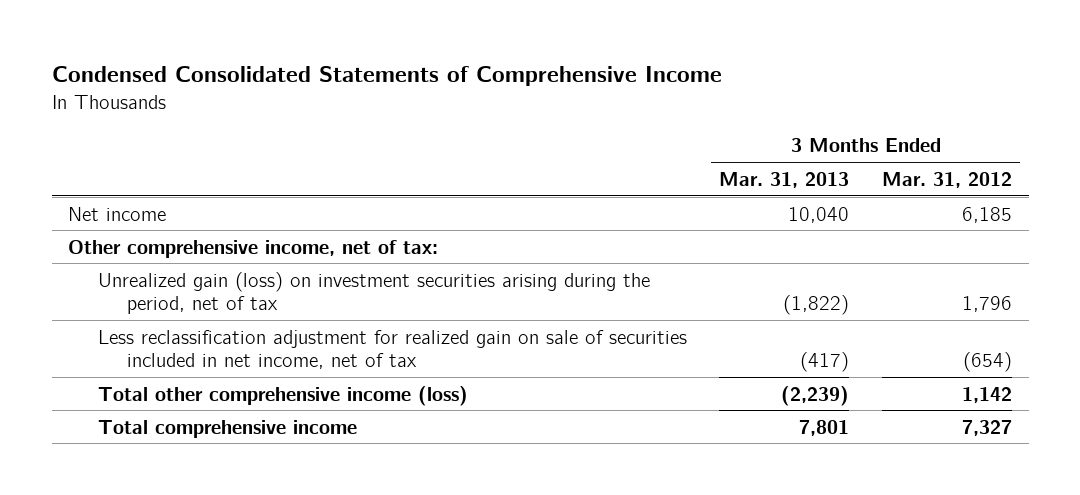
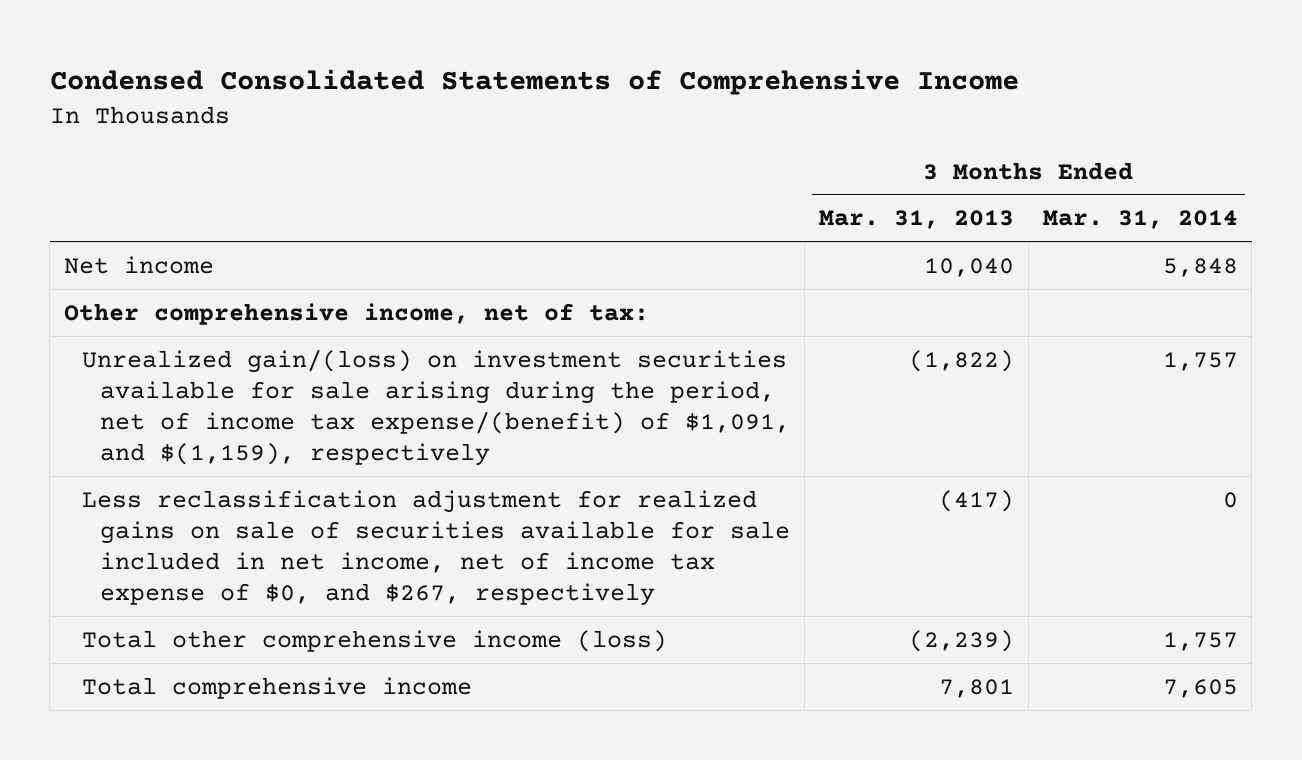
- | 3 Months Ended Mar. 31, 2013 | 3 Months Ended Mar. 31, 2012
+ | 3 Months Ended Mar. 31, 2013 | 3 Months Ended Mar. 31, 2014
- Unrealized gain (loss) on investment securities arising during the period, net of tax | (1,822) | 1,796
- Less reclassification adjustment for realized gain on sale of securities included in net income, net of tax | (417) | (654)
+ Unrealized gain/(loss) on investment securities available for sale arising during the period, net of income tax expense/(benefit) of $1,091, and $(1,159), respectively | (1,822) | 1,757
+ Less reclassification adjustment for realized gains on sale of securities available for sale included in net income, net of income tax expense of $0, and $267, respectively | (417) | 0

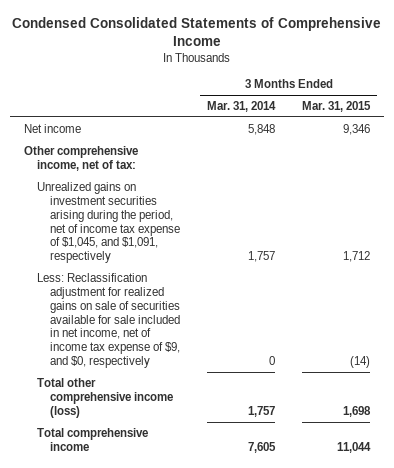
- | 3 Months Ended Mar. 31, 2013 | 3 Months Ended Mar. 31, 2014
+ | 3 Months Ended Mar. 31, 2014 | 3 Months Ended Mar. 31, 2015
- Unrealized gain/(loss) on investment securities available for sale arising during the period, net of income tax expense/(benefit) of $1,091, and $(1,159), respectively | (1,822) | 1,757
- Less reclassification adjustment for realized gains on sale of securities available for sale included in net income, net of income tax expense of $0, and $267, respectively | (417) | 0
+ Unrealized gains on investment securities arising during the period, net of income tax expense of $1,045, and $1,091, respectively | 1,757 | 1,712
+ Less: Reclassification adjustment for realized gains on sale of securities available for sale included in net income, net of income tax expense of $9, and $0, respectively | 0 | (14)

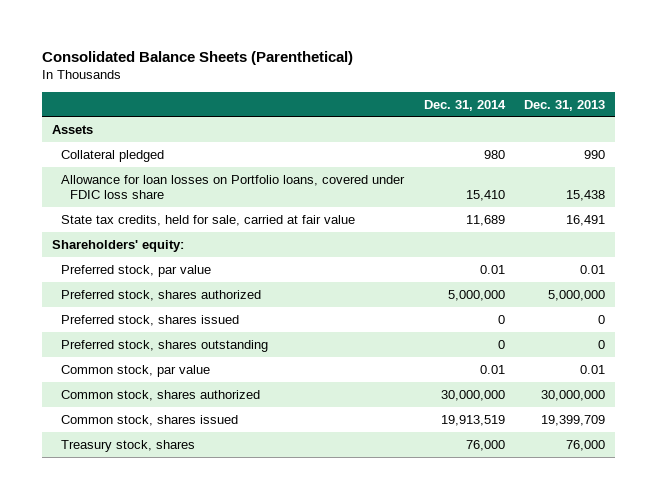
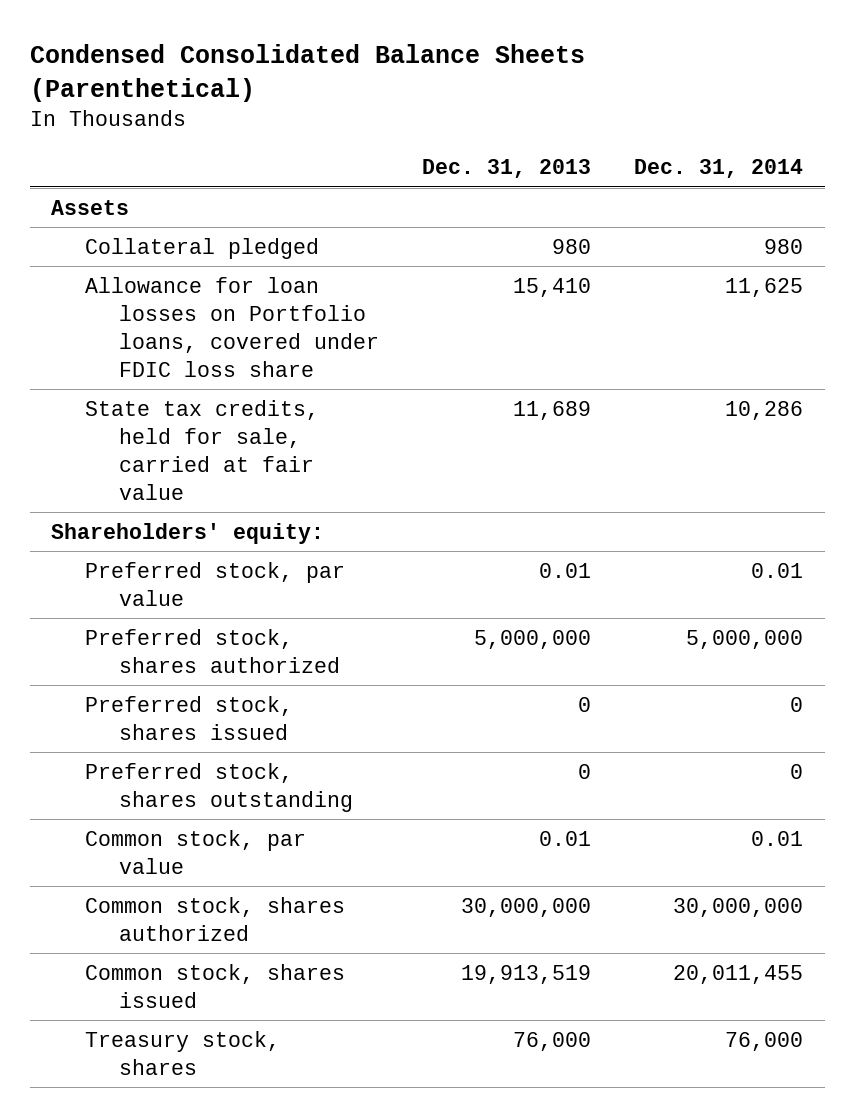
- Consolidated Balance Sheets (Parenthetical)
+ Condensed Consolidated Balance Sheets (Parenthetical)
- | Dec. 31, 2014 | Dec. 31, 2013
+ | Dec. 31, 2013 | Dec. 31, 2014
- Collateral pledged | 980 | 990
- Allowance for loan losses on Portfolio loans, covered under FDIC loss share | 15,410 | 15,438
- State tax credits, held for sale, carried at fair value | 11,689 | 16,491
+ Collateral pledged | 980 | 980
+ Allowance for loan losses on Portfolio loans, covered under FDIC loss share | 15,410 | 11,625
+ State tax credits, held for sale, carried at fair value | 11,689 | 10,286
- Common stock, shares issued | 19,913,519 | 19,399,709
+ Common stock, shares issued | 19,913,519 | 20,011,455

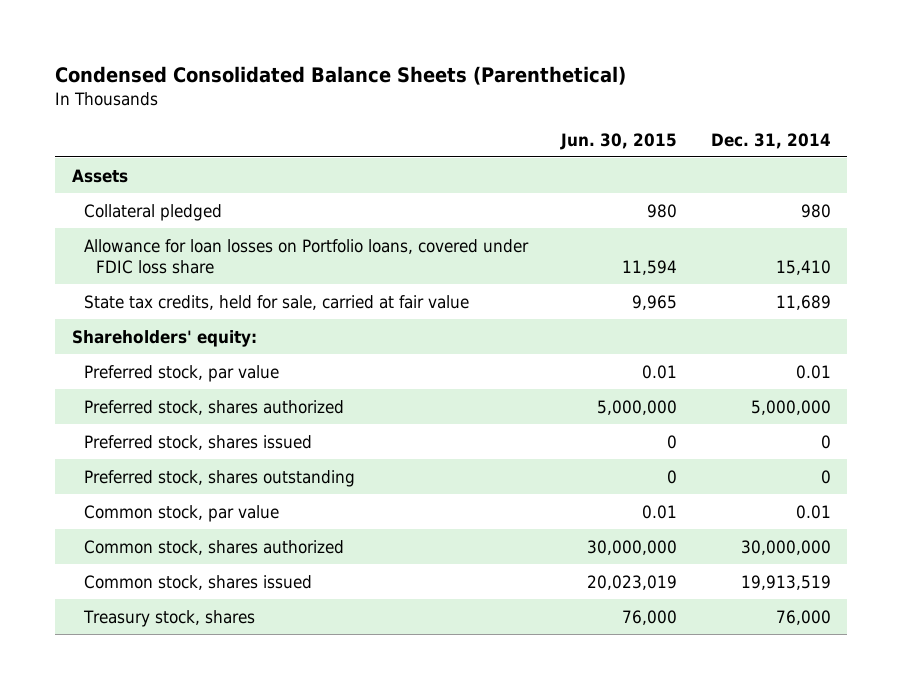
- | Dec. 31, 2013 | Dec. 31, 2014
+ | Jun. 30, 2015 | Dec. 31, 2014
- Allowance for loan losses on Portfolio loans, covered under FDIC loss share | 15,410 | 11,625
- State tax credits, held for sale, carried at fair value | 11,689 | 10,286
+ Allowance for loan losses on Portfolio loans, covered under FDIC loss share | 11,594 | 15,410
+ State tax credits, held for sale, carried at fair value | 9,965 | 11,689
- Common stock, shares issued | 19,913,519 | 20,011,455
+ Common stock, shares issued | 20,023,019 | 19,913,519

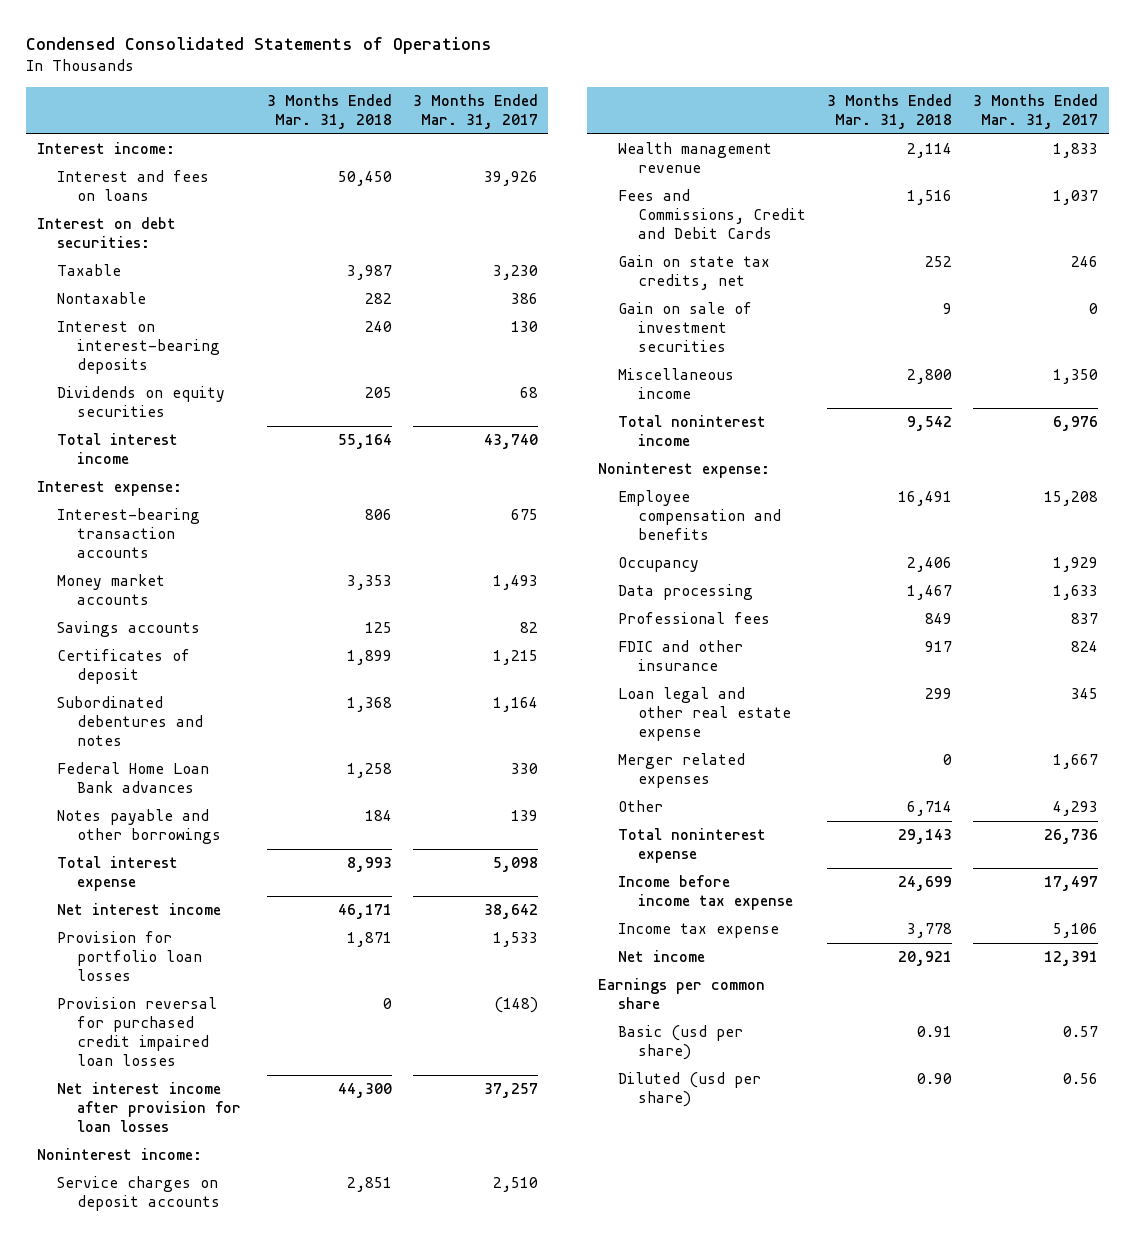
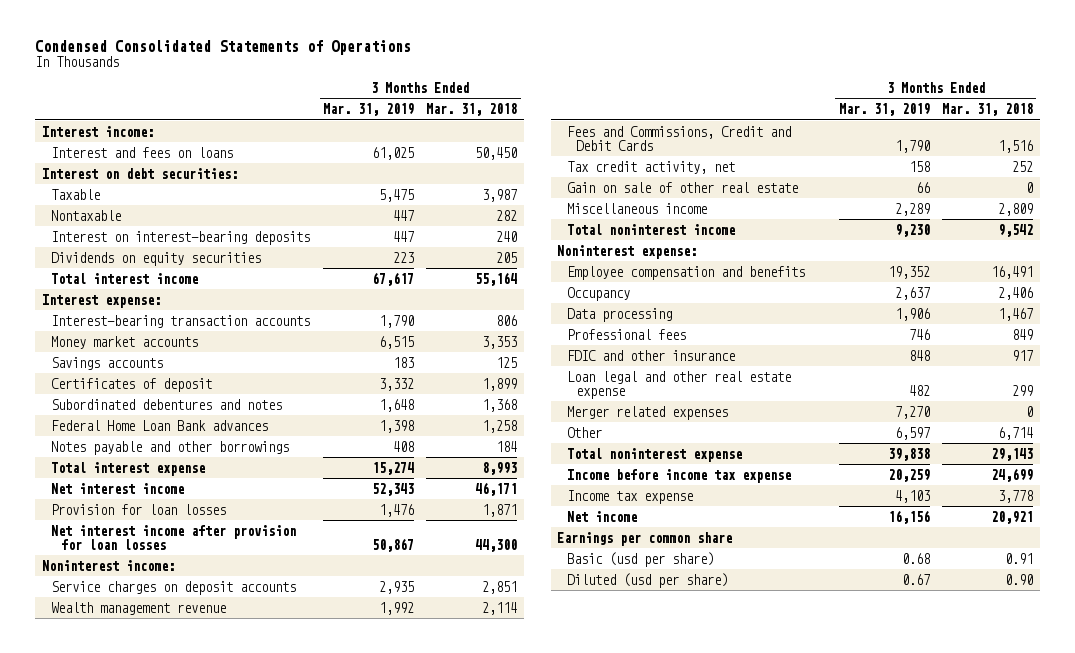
- | 3 Months Ended Mar. 31, 2018 | 3 Months Ended Mar. 31, 2017
+ | 3 Months Ended Mar. 31, 2019 | 3 Months Ended Mar. 31, 2018
- Provision for portfolio loan losses | 1,871 | 1,533
- Provision reversal for purchased credit impaired loan losses | 0 | (148)
+ Provision for loan losses | 1,476 | 1,871
- Gain on state tax credits, net | 252 | 246
- Gain on sale of investment securities | 9 | 0
- Miscellaneous income | 2,800 | 1,350
+ Tax credit activity, net | 158 | 252
+ Gain on sale of other real estate | 66 | 0
+ Miscellaneous income | 2,289 | 2,809

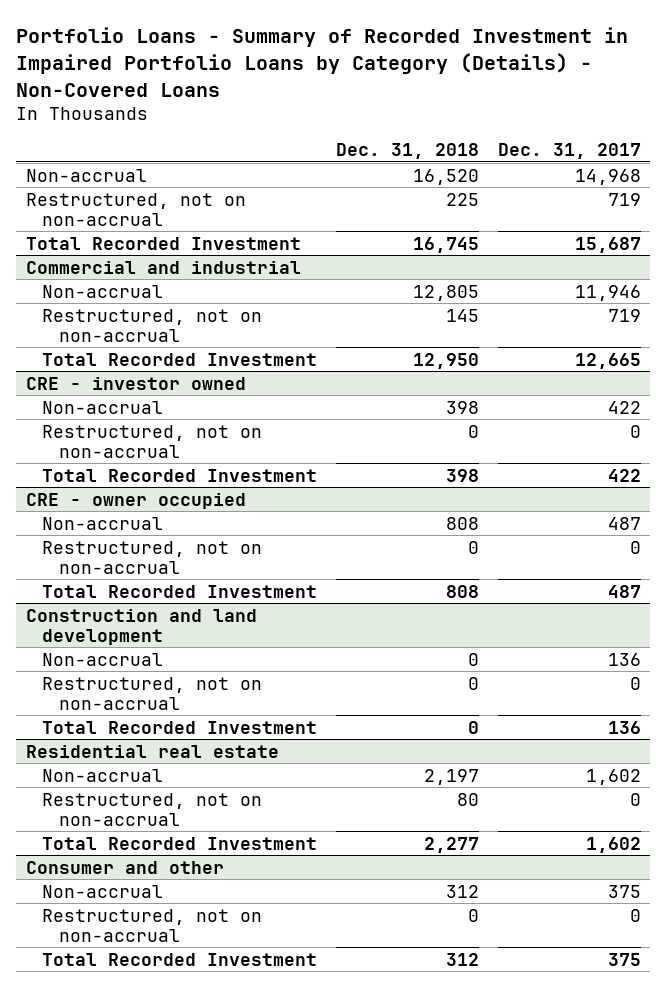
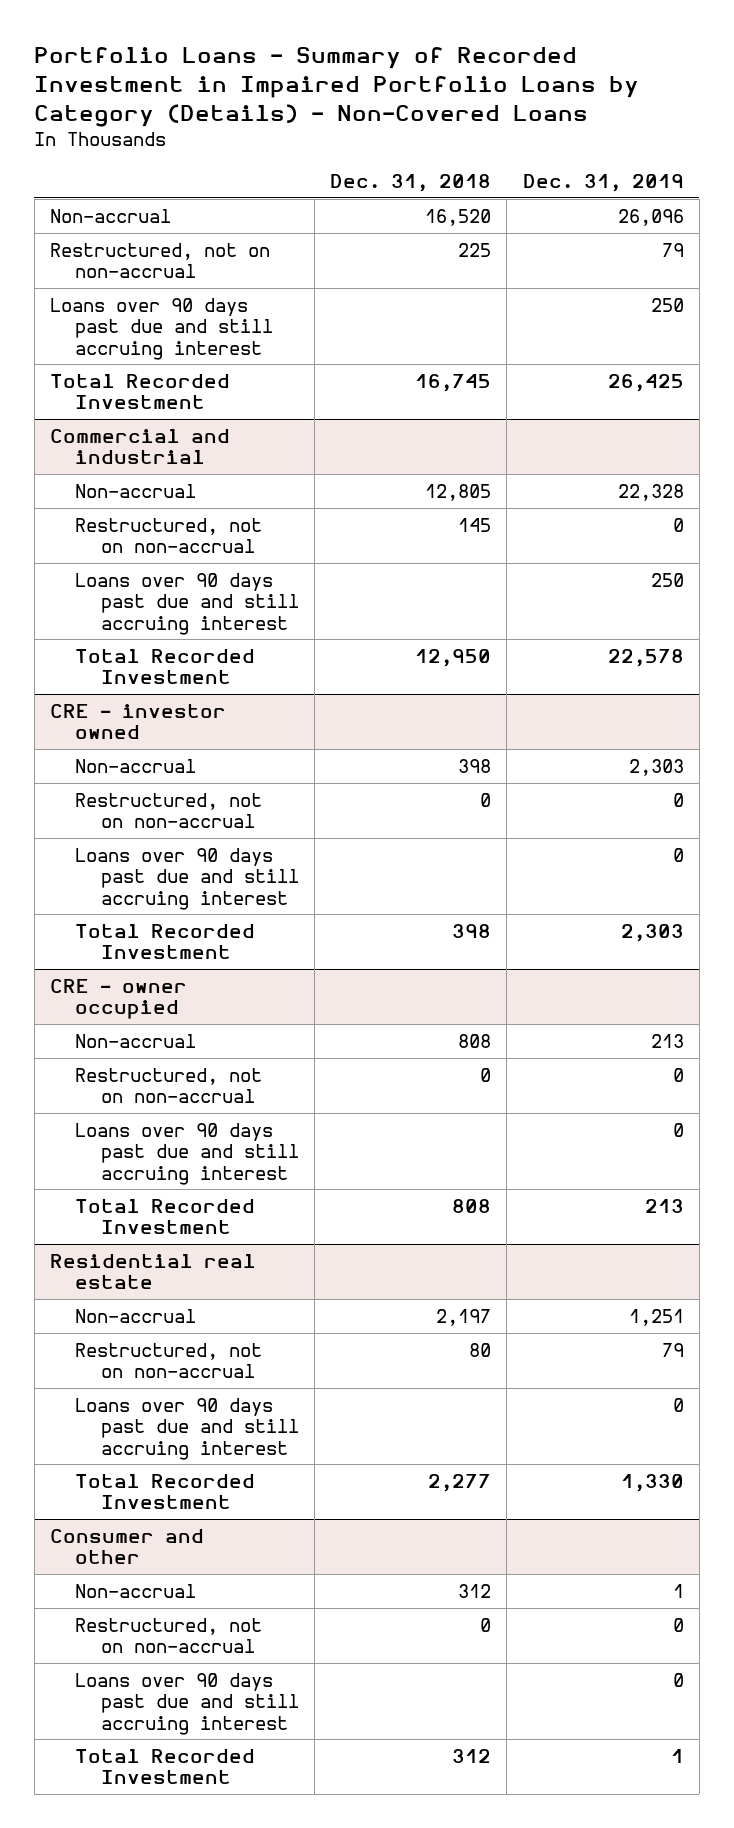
- | Dec. 31, 2018 | Dec. 31, 2017
+ | Dec. 31, 2018 | Dec. 31, 2019
+ Loans over 90 days past due and still accruing interest | | 250
@ Commercial and industrial
+ Loans over 90 days past due and still accruing interest | | 250
@ CRE - investor owned
+ Loans over 90 days past due and still accruing interest | | 0
@ CRE - owner occupied
+ Loans over 90 days past due and still accruing interest | | 0
- Construction and land development
- Non-accrual | 0 | 136
- Restructured, not on non-accrual | 0 | 0
- Total Recorded Investment | 0 | 136
@ Residential real estate
+ Loans over 90 days past due and still accruing interest | | 0
@ Consumer and other
+ Loans over 90 days past due and still accruing interest | | 0

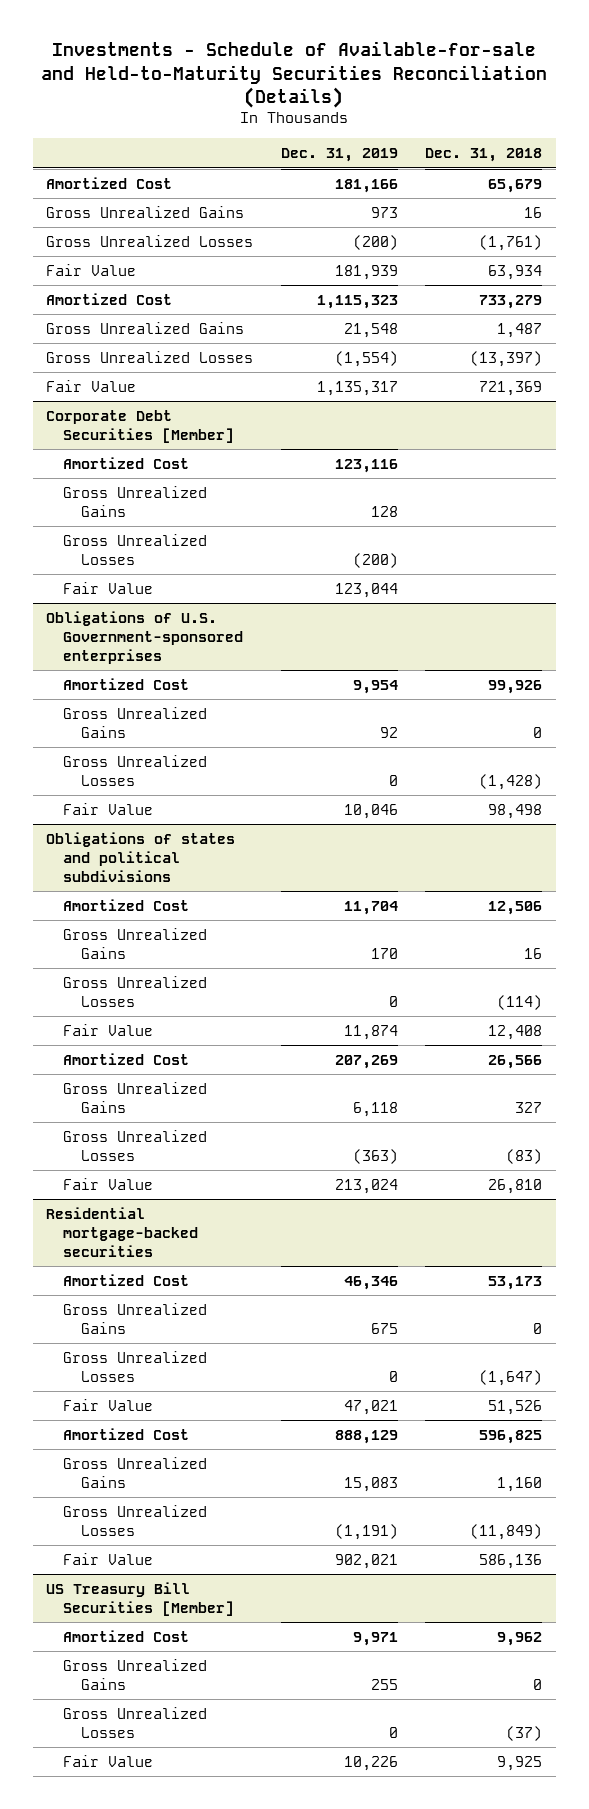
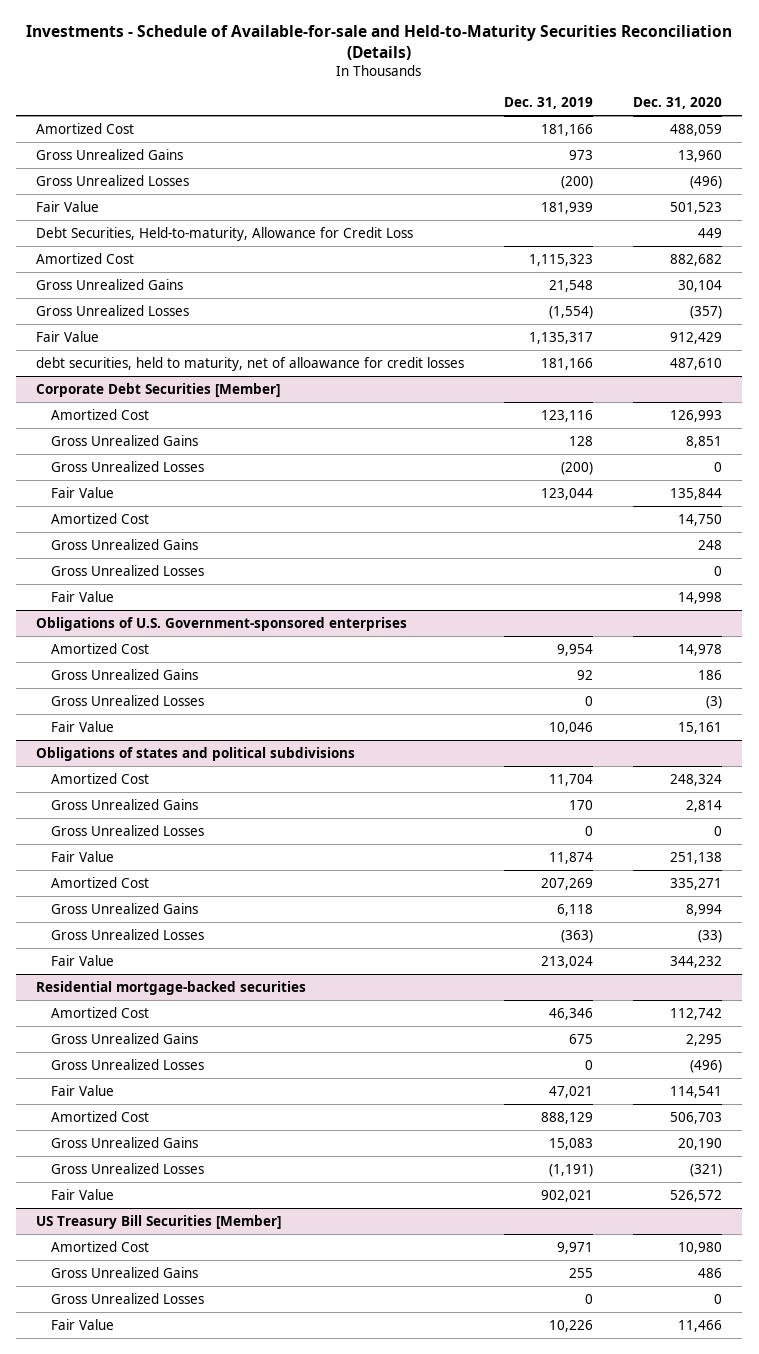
- | Dec. 31, 2019 | Dec. 31, 2018
+ | Dec. 31, 2019 | Dec. 31, 2020
+ Debt Securities, Held-to-maturity, Allowance for Credit Loss | | 449
+ debt securities, held to maturity, net of alloawance for credit losses | 181,166 | 487,610
@ Corporate Debt Securities [Member]
+ Amortized Cost | | 14,750
+ Gross Unrealized Gains | | 248
+ Gross Unrealized Losses | | 0
+ Fair Value | | 14,998

